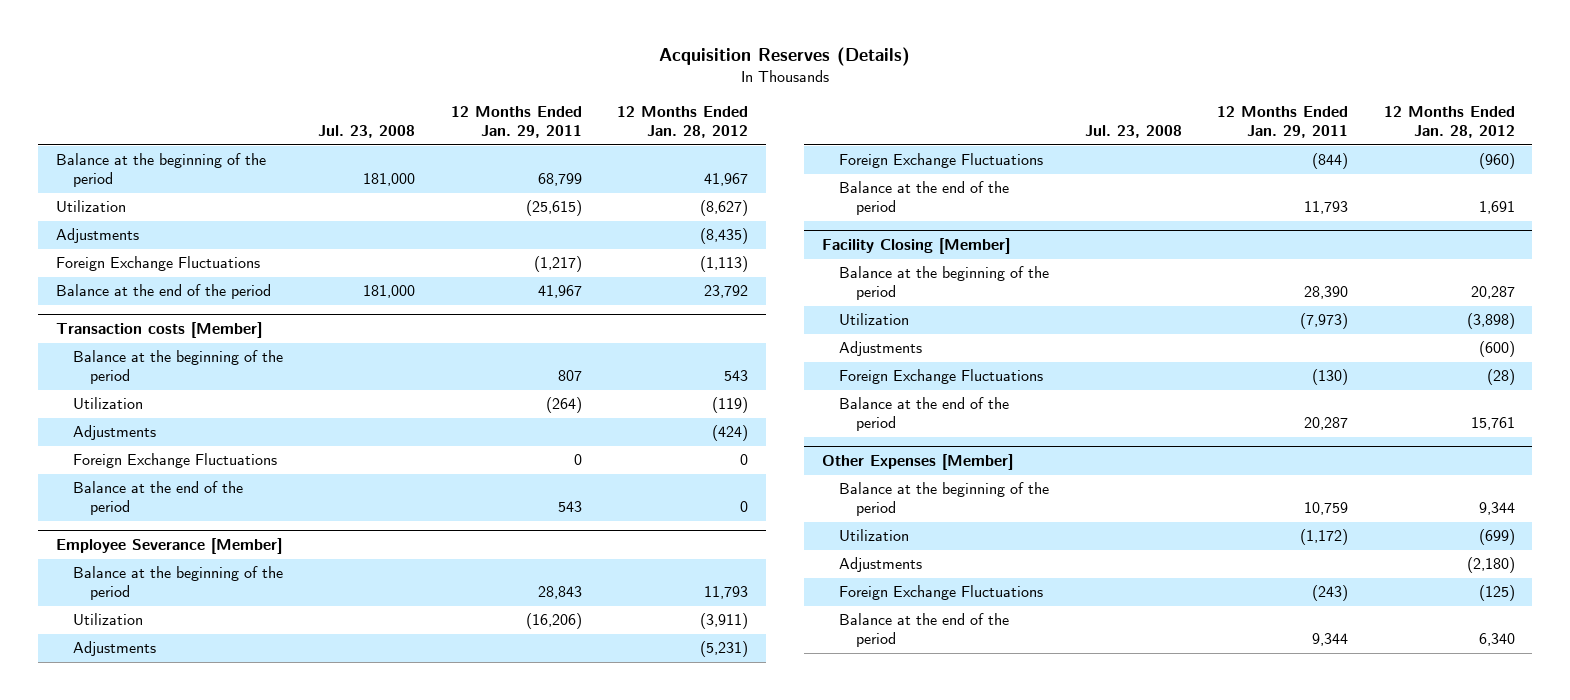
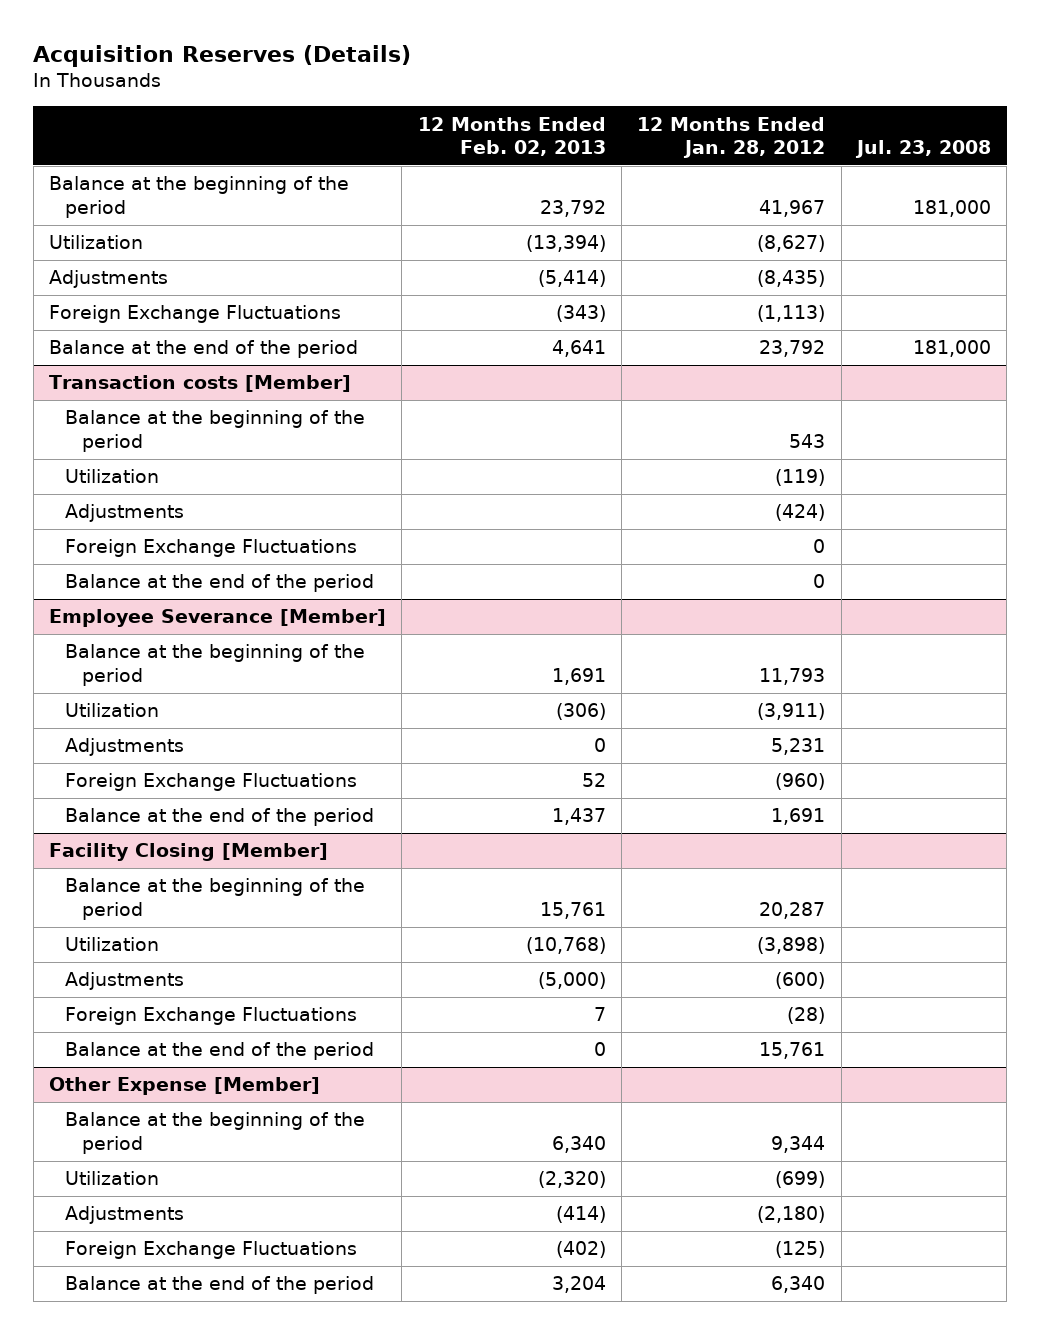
- | Jul. 23, 2008 | 12 Months Ended Jan. 29, 2011 | 12 Months Ended Jan. 28, 2012
+ | 12 Months Ended Feb. 02, 2013 | 12 Months Ended Jan. 28, 2012 | Jul. 23, 2008
@ Employee Severance [Member]
- Adjustments | | | (5,231)
+ Adjustments | 0 | 5,231 |
- Other Expenses [Member]
+ Other Expense [Member]

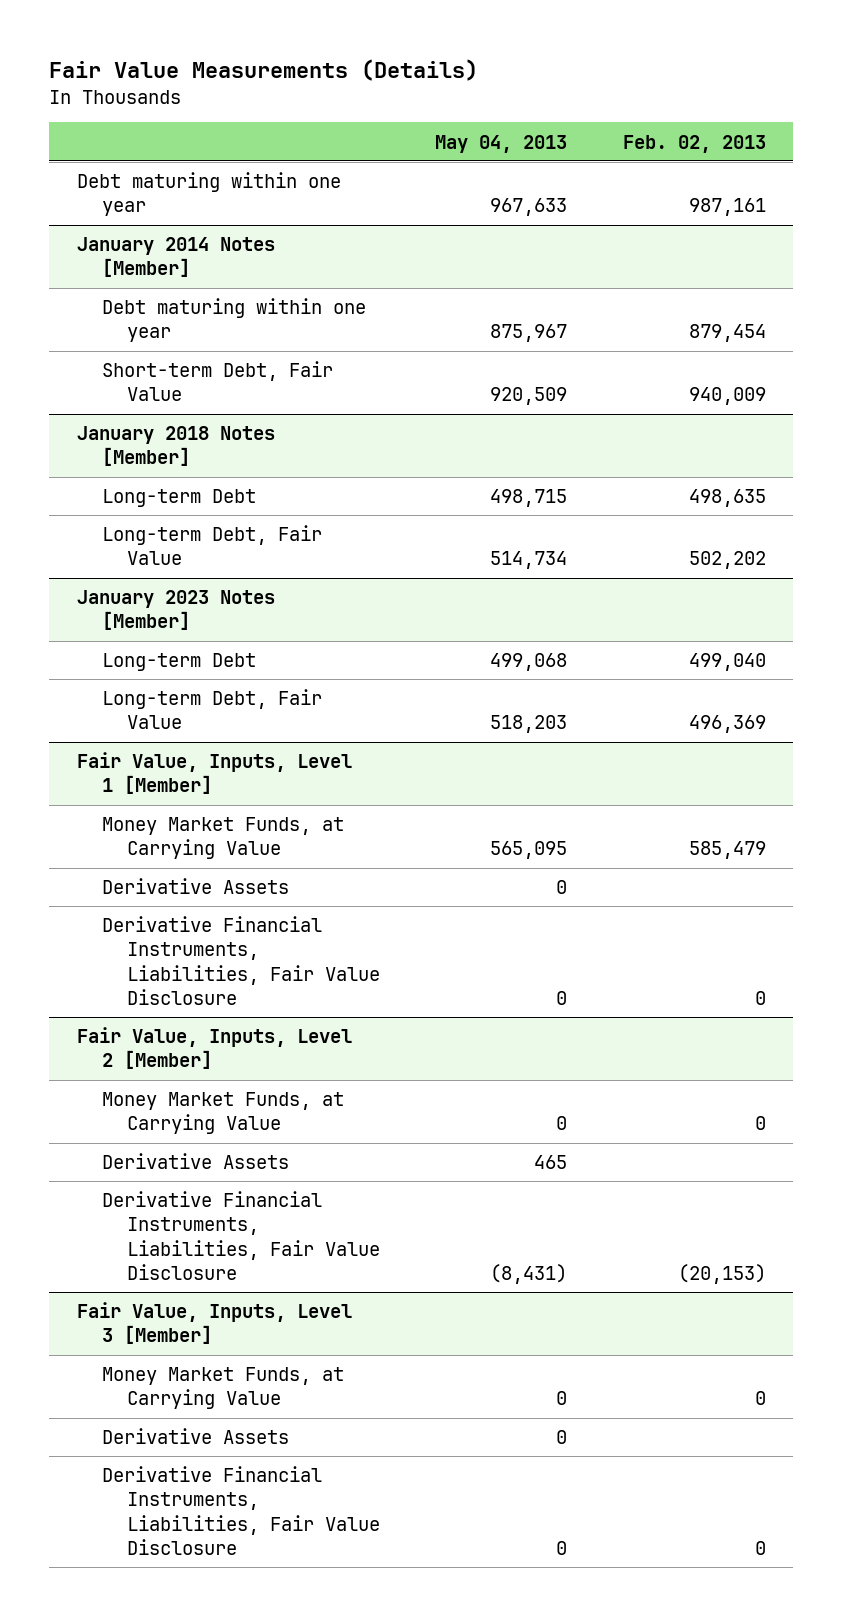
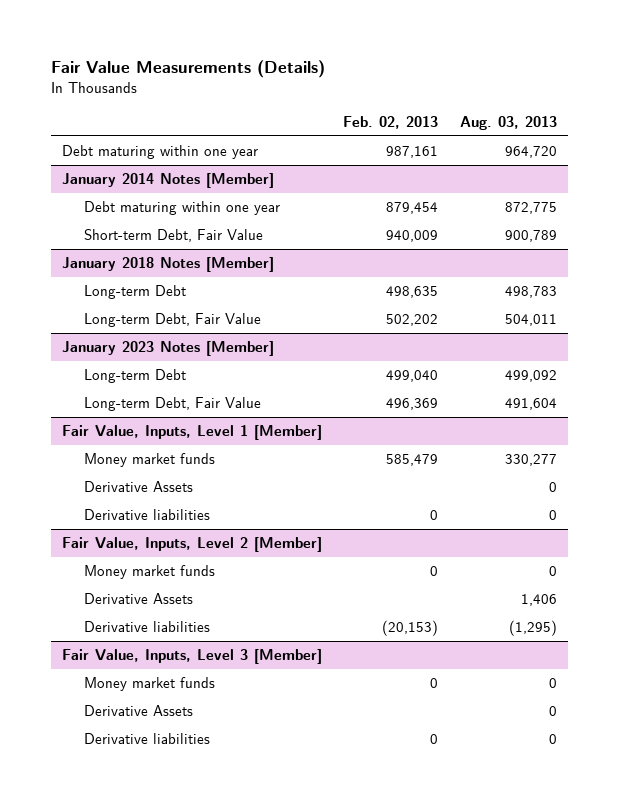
- | May 04, 2013 | Feb. 02, 2013
+ | Feb. 02, 2013 | Aug. 03, 2013
@ Fair Value, Inputs, Level 1 [Member]
- Money Market Funds, at Carrying Value | 565,095 | 585,479
+ Money market funds | 585,479 | 330,277
- Derivative Financial Instruments, Liabilities, Fair Value Disclosure | 0 | 0
+ Derivative liabilities | 0 | 0
@ Fair Value, Inputs, Level 2 [Member]
- Money Market Funds, at Carrying Value | 0 | 0
+ Money market funds | 0 | 0
- Derivative Financial Instruments, Liabilities, Fair Value Disclosure | (8,431) | (20,153)
+ Derivative liabilities | (20,153) | (1,295)
@ Fair Value, Inputs, Level 3 [Member]
- Money Market Funds, at Carrying Value | 0 | 0
+ Money market funds | 0 | 0
- Derivative Financial Instruments, Liabilities, Fair Value Disclosure | 0 | 0
+ Derivative liabilities | 0 | 0

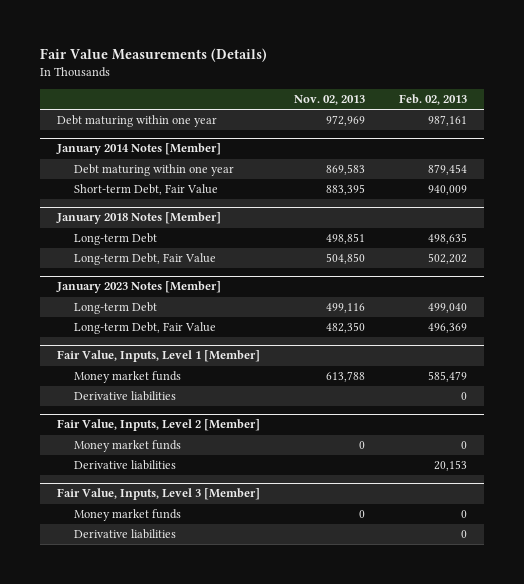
- | Feb. 02, 2013 | Aug. 03, 2013
+ | Nov. 02, 2013 | Feb. 02, 2013
@ Fair Value, Inputs, Level 1 [Member]
- Derivative Assets | | 0
@ Fair Value, Inputs, Level 2 [Member]
- Derivative Assets | | 1,406
- Derivative liabilities | (20,153) | (1,295)
+ Derivative liabilities | | 20,153
@ Fair Value, Inputs, Level 3 [Member]
- Derivative Assets | | 0

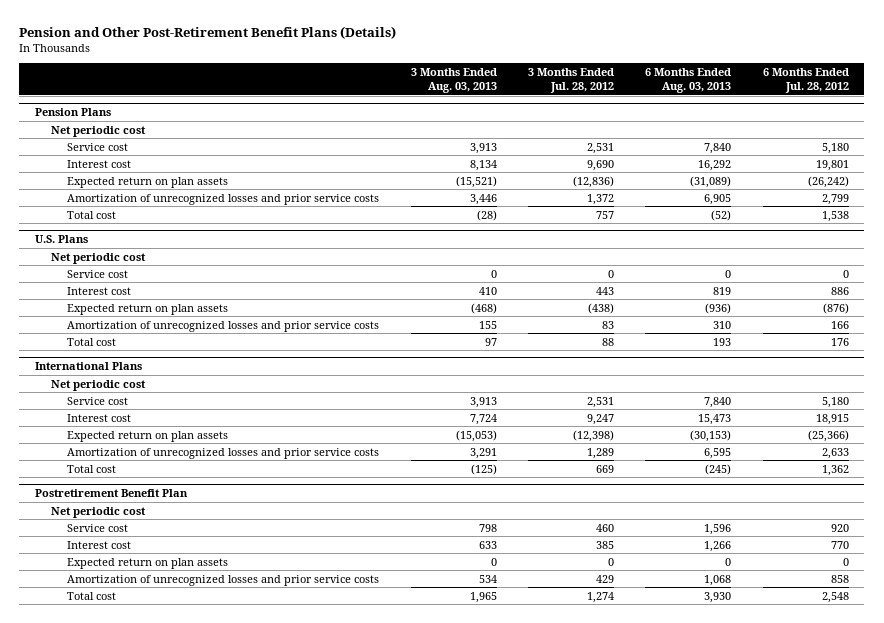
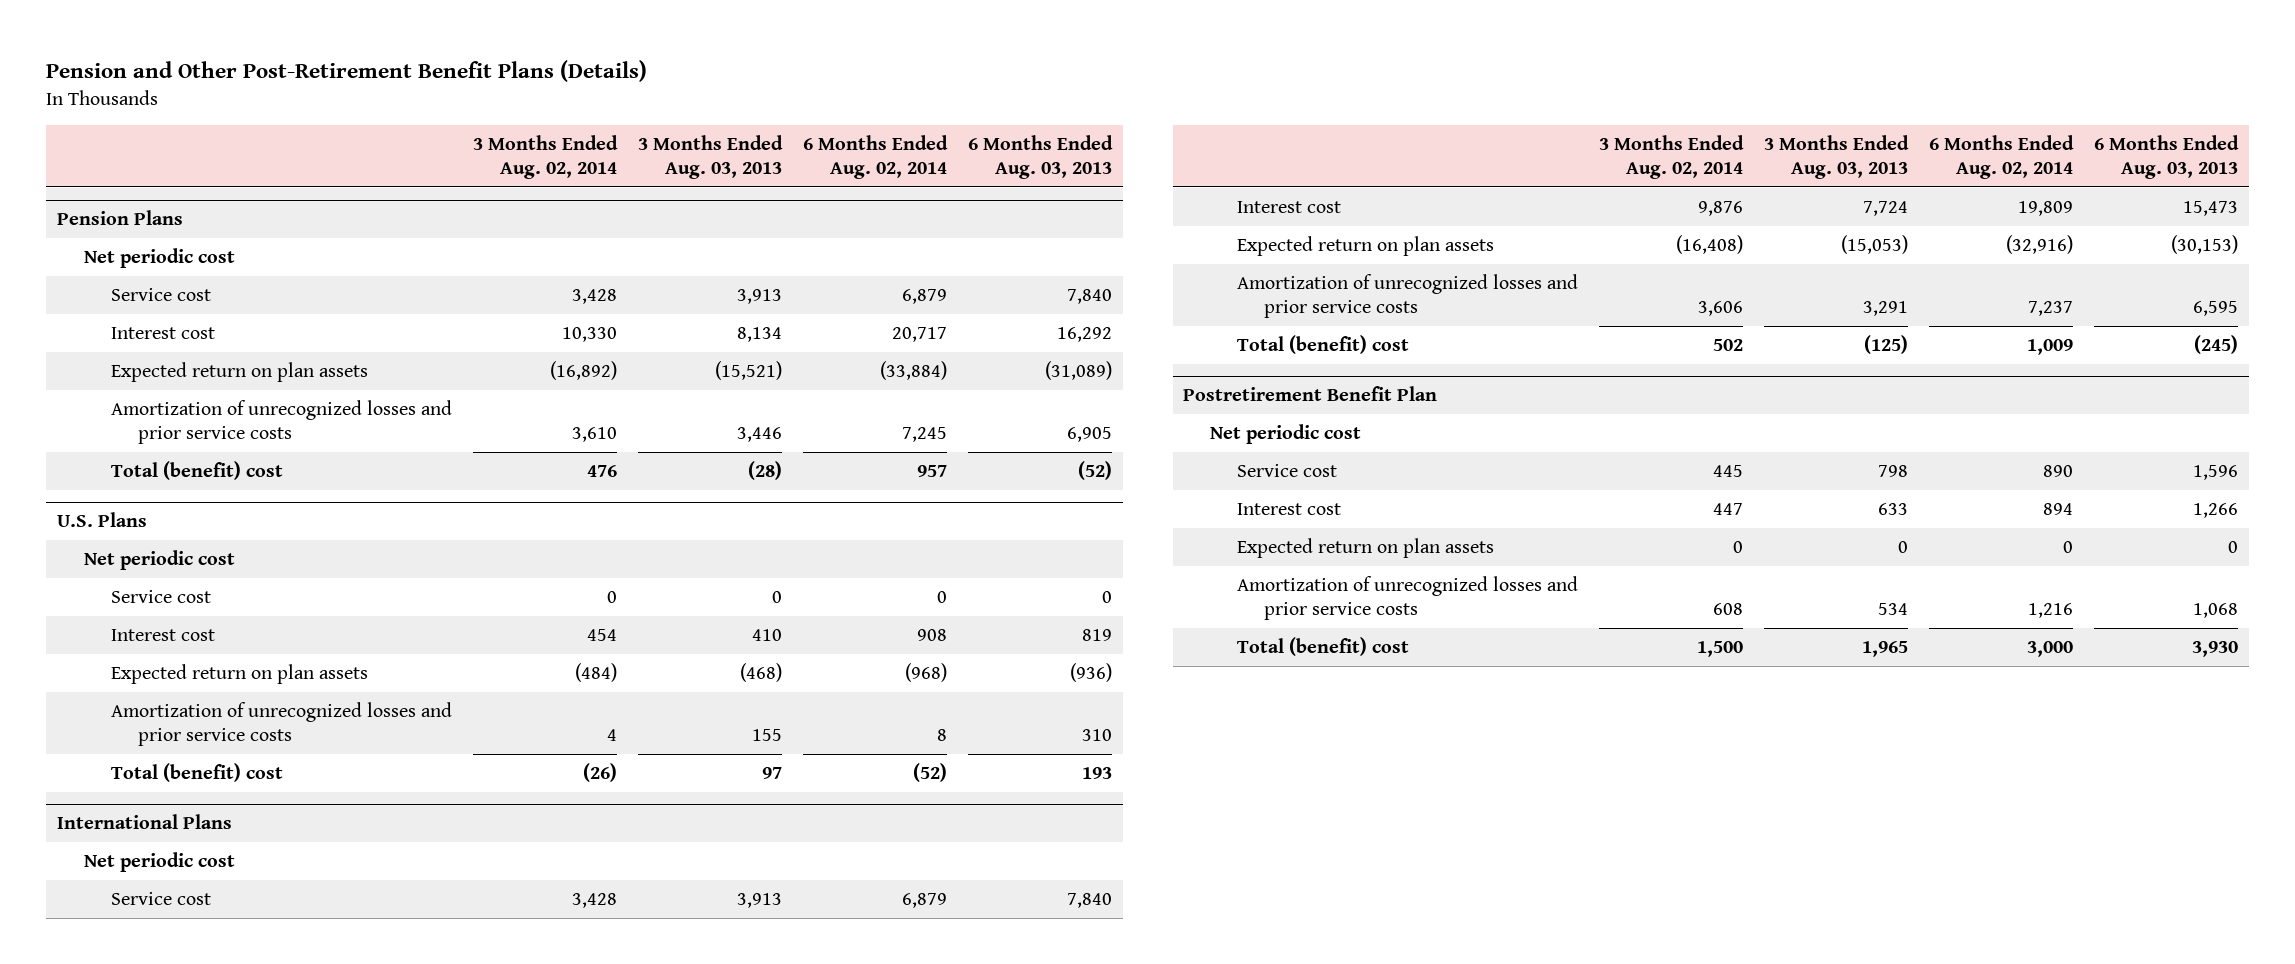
- | 3 Months Ended Aug. 03, 2013 | 3 Months Ended Jul. 28, 2012 | 6 Months Ended Aug. 03, 2013 | 6 Months Ended Jul. 28, 2012
+ | 3 Months Ended Aug. 02, 2014 | 3 Months Ended Aug. 03, 2013 | 6 Months Ended Aug. 02, 2014 | 6 Months Ended Aug. 03, 2013
@ Pension Plans
- Total cost | (28) | 757 | (52) | 1,538
+ Total (benefit) cost | 476 | (28) | 957 | (52)
@ U.S. Plans
- Total cost | 97 | 88 | 193 | 176
+ Total (benefit) cost | (26) | 97 | (52) | 193
@ International Plans
- Total cost | (125) | 669 | (245) | 1,362
+ Total (benefit) cost | 502 | (125) | 1,009 | (245)
@ Postretirement Benefit Plan
- Total cost | 1,965 | 1,274 | 3,930 | 2,548
+ Total (benefit) cost | 1,500 | 1,965 | 3,000 | 3,930

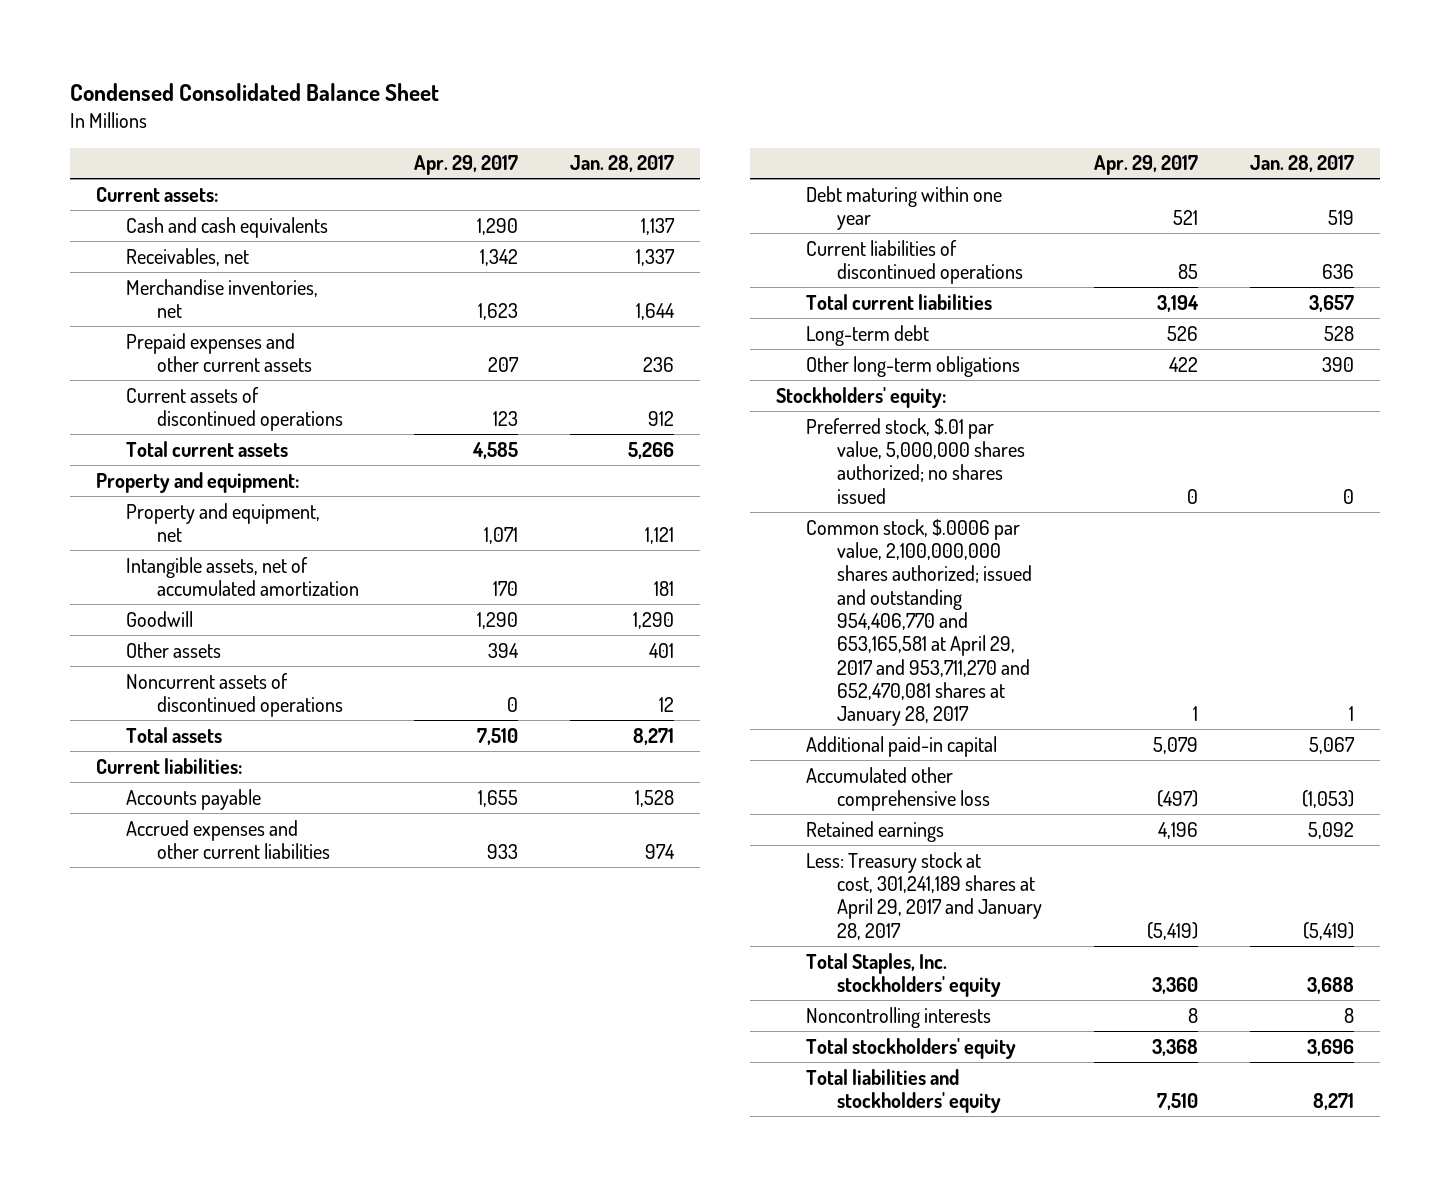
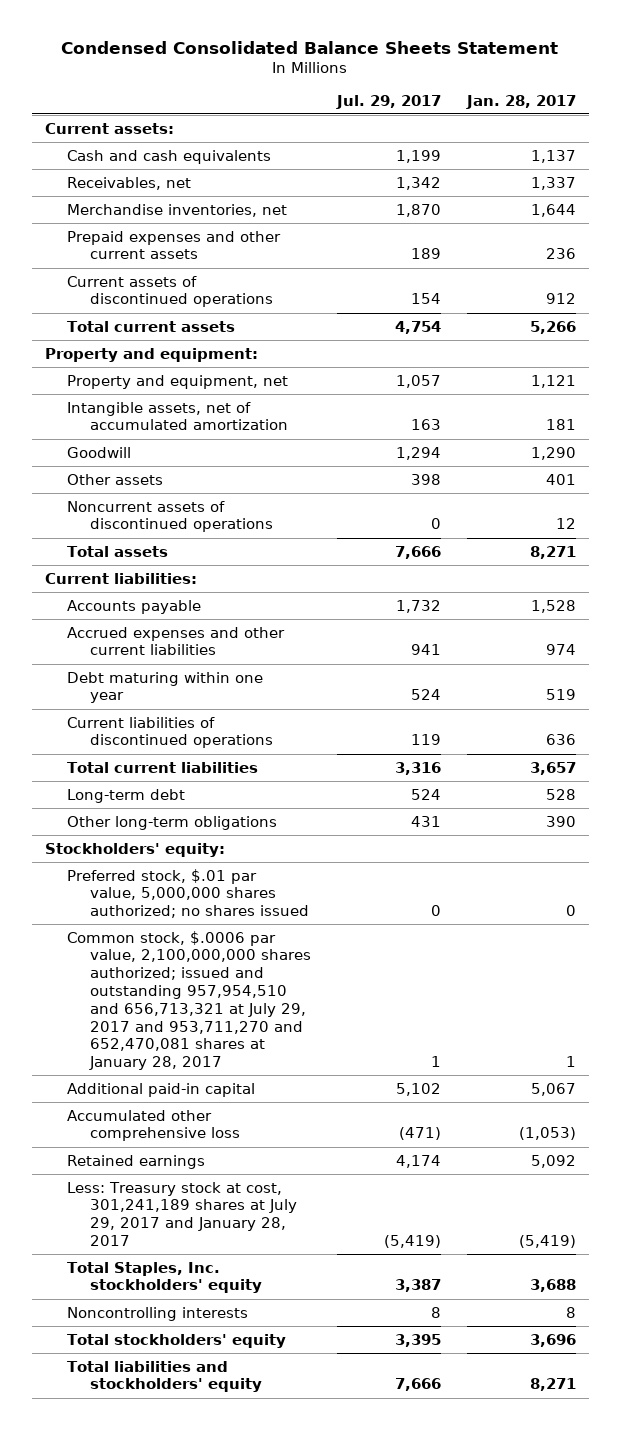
- Condensed Consolidated Balance Sheet
+ Condensed Consolidated Balance Sheets Statement
- | Apr. 29, 2017 | Jan. 28, 2017
+ | Jul. 29, 2017 | Jan. 28, 2017
- Common stock, $.0006 par value, 2,100,000,000 shares authorized; issued and outstanding 954,406,770 and 653,165,581 at April 29, 2017 and 953,711,270 and 652,470,081 shares at January 28, 2017 | 1 | 1
+ Common stock, $.0006 par value, 2,100,000,000 shares authorized; issued and outstanding 957,954,510 and 656,713,321 at July 29, 2017 and 953,711,270 and 652,470,081 shares at January 28, 2017 | 1 | 1
- Less: Treasury stock at cost, 301,241,189 shares at April 29, 2017 and January 28, 2017 | (5,419) | (5,419)
+ Less: Treasury stock at cost, 301,241,189 shares at July 29, 2017 and January 28, 2017 | (5,419) | (5,419)

